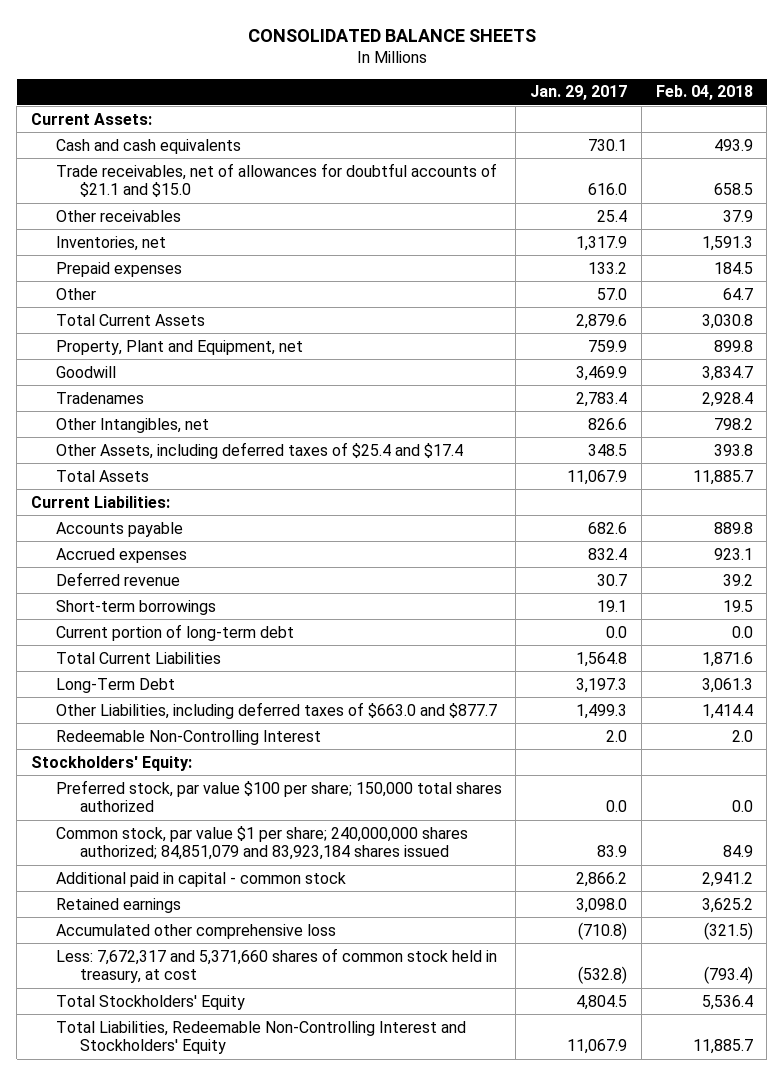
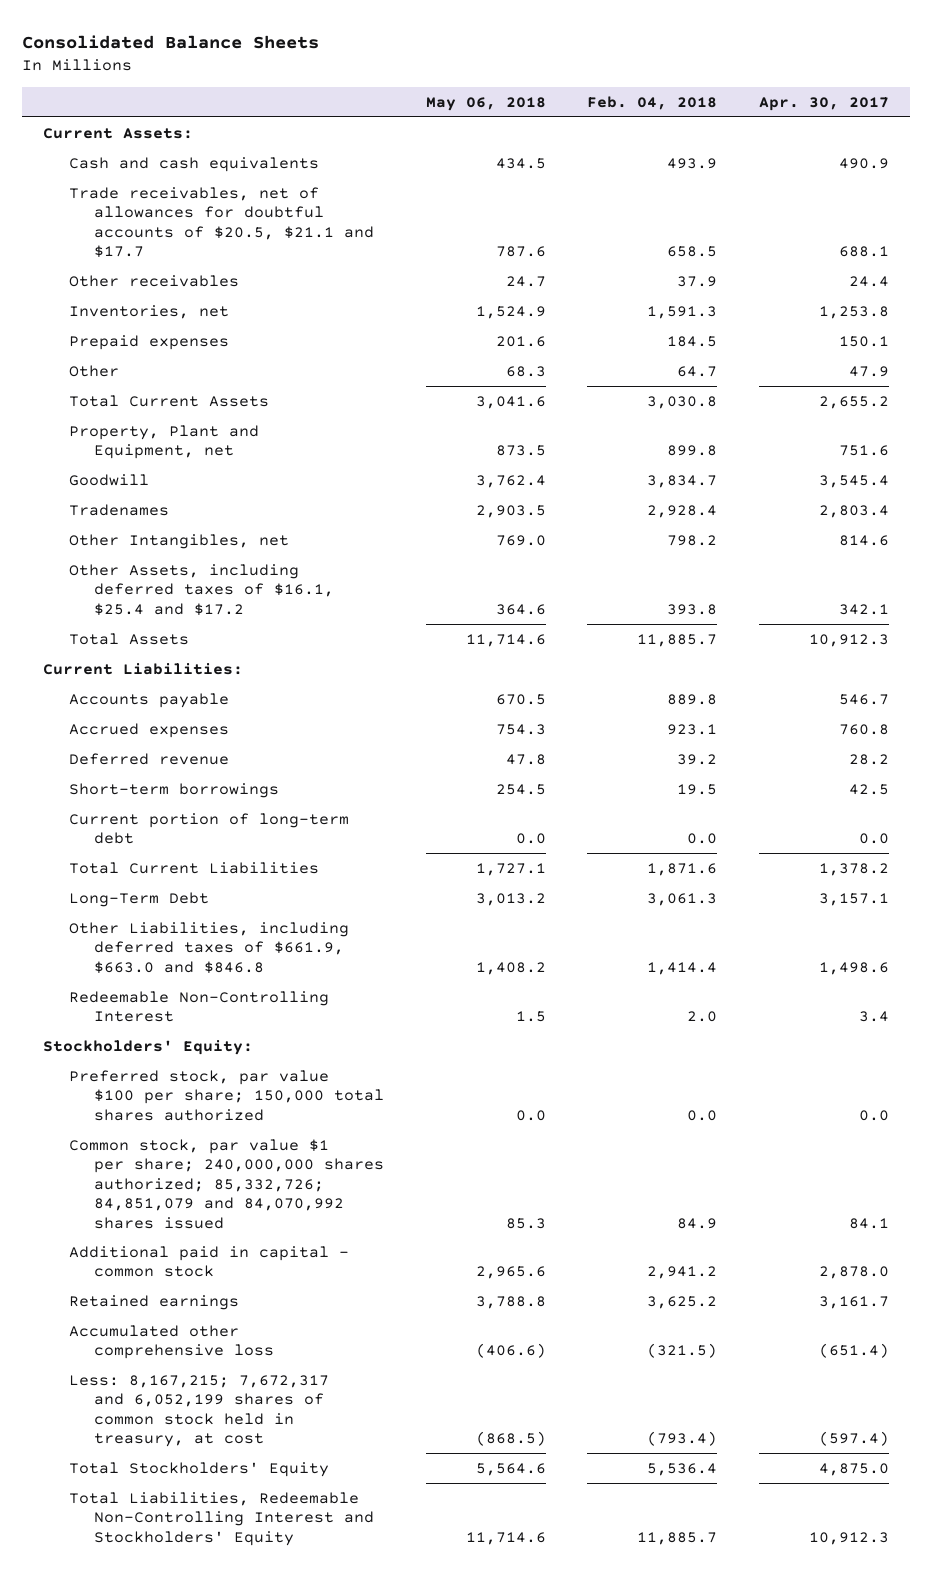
- CONSOLIDATED BALANCE SHEETS
+ Consolidated Balance Sheets
- | Jan. 29, 2017 | Feb. 04, 2018
+ | May 06, 2018 | Feb. 04, 2018 | Apr. 30, 2017
- Trade receivables, net of allowances for doubtful accounts of $21.1 and $15.0 | 616.0 | 658.5
+ Trade receivables, net of allowances for doubtful accounts of $20.5, $21.1 and $17.7 | 787.6 | 658.5 | 688.1
- Other Assets, including deferred taxes of $25.4 and $17.4 | 348.5 | 393.8
+ Other Assets, including deferred taxes of $16.1, $25.4 and $17.2 | 364.6 | 393.8 | 342.1
- Other Liabilities, including deferred taxes of $663.0 and $877.7 | 1,499.3 | 1,414.4
+ Other Liabilities, including deferred taxes of $661.9, $663.0 and $846.8 | 1,408.2 | 1,414.4 | 1,498.6
- Common stock, par value $1 per share; 240,000,000 shares authorized; 84,851,079 and 83,923,184 shares issued | 83.9 | 84.9
+ Common stock, par value $1 per share; 240,000,000 shares authorized; 85,332,726; 84,851,079 and 84,070,992 shares issued | 85.3 | 84.9 | 84.1
- Less: 7,672,317 and 5,371,660 shares of common stock held in treasury, at cost | (532.8) | (793.4)
+ Less: 8,167,215; 7,672,317 and 6,052,199 shares of common stock held in treasury, at cost | (868.5) | (793.4) | (597.4)

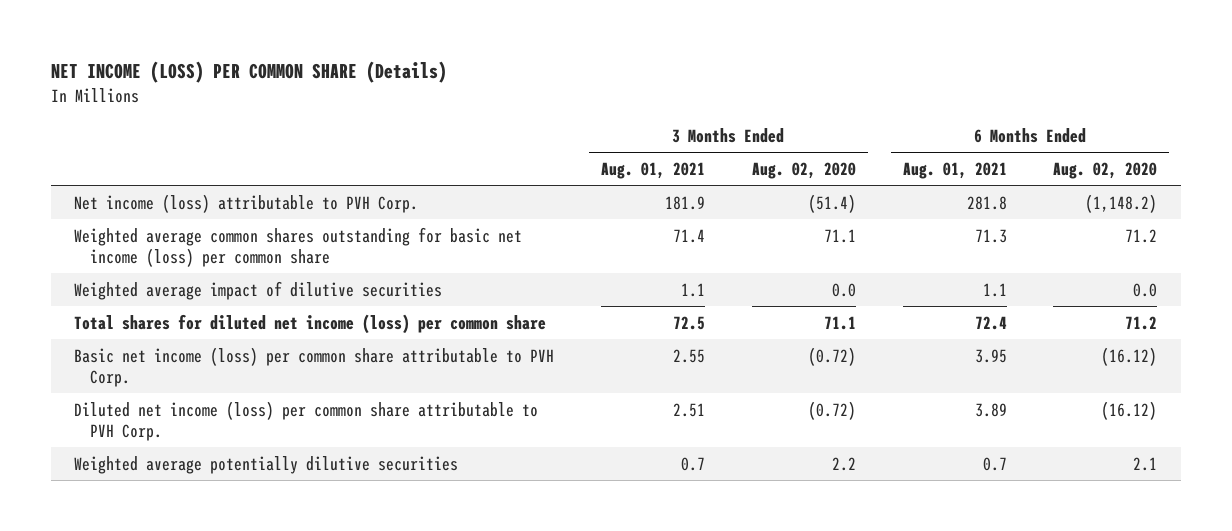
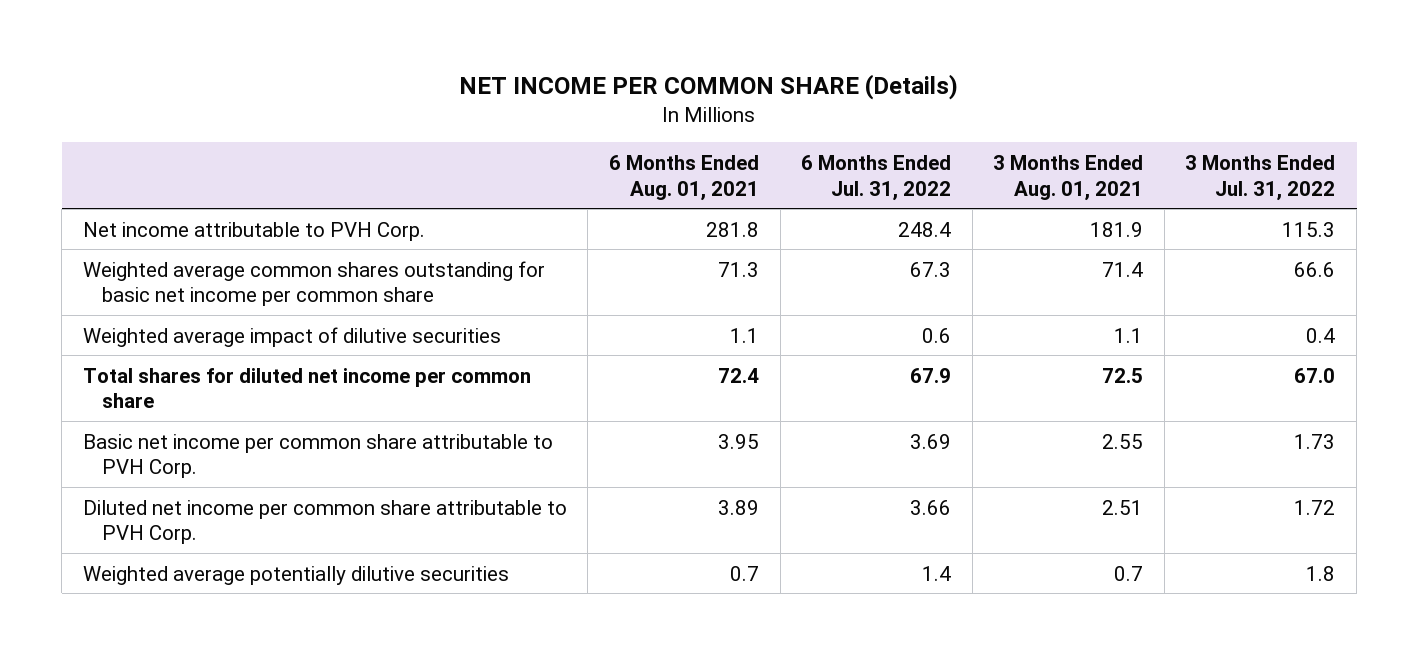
- NET INCOME (LOSS) PER COMMON SHARE (Details)
+ NET INCOME PER COMMON SHARE (Details)
- | 3 Months Ended Aug. 01, 2021 | 3 Months Ended Aug. 02, 2020 | 6 Months Ended Aug. 01, 2021 | 6 Months Ended Aug. 02, 2020
+ | 6 Months Ended Aug. 01, 2021 | 6 Months Ended Jul. 31, 2022 | 3 Months Ended Aug. 01, 2021 | 3 Months Ended Jul. 31, 2022
- Net income (loss) attributable to PVH Corp. | 181.9 | (51.4) | 281.8 | (1,148.2)
- Weighted average common shares outstanding for basic net income (loss) per common share | 71.4 | 71.1 | 71.3 | 71.2
+ Net income attributable to PVH Corp. | 281.8 | 248.4 | 181.9 | 115.3
+ Weighted average common shares outstanding for basic net income per common share | 71.3 | 67.3 | 71.4 | 66.6
- Total shares for diluted net income (loss) per common share | 72.5 | 71.1 | 72.4 | 71.2
- Basic net income (loss) per common share attributable to PVH Corp. | 2.55 | (0.72) | 3.95 | (16.12)
- Diluted net income (loss) per common share attributable to PVH Corp. | 2.51 | (0.72) | 3.89 | (16.12)
+ Total shares for diluted net income per common share | 72.4 | 67.9 | 72.5 | 67.0
+ Basic net income per common share attributable to PVH Corp. | 3.95 | 3.69 | 2.55 | 1.73
+ Diluted net income per common share attributable to PVH Corp. | 3.89 | 3.66 | 2.51 | 1.72

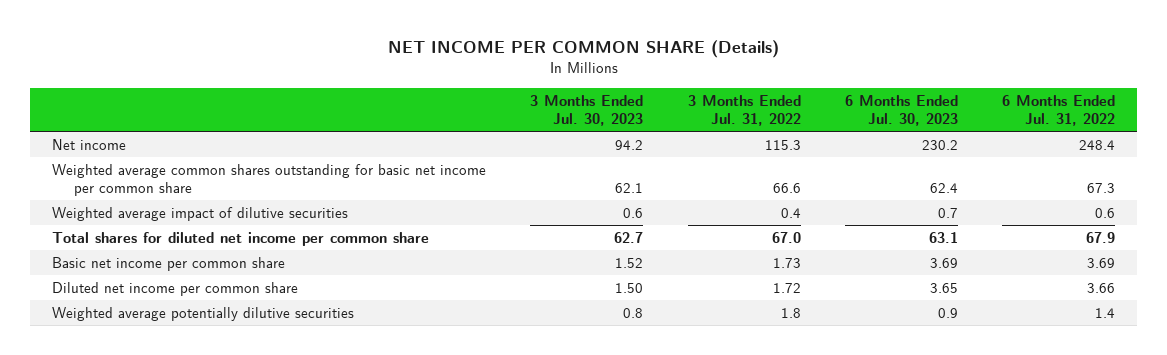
- | 6 Months Ended Aug. 01, 2021 | 6 Months Ended Jul. 31, 2022 | 3 Months Ended Aug. 01, 2021 | 3 Months Ended Jul. 31, 2022
+ | 3 Months Ended Jul. 30, 2023 | 3 Months Ended Jul. 31, 2022 | 6 Months Ended Jul. 30, 2023 | 6 Months Ended Jul. 31, 2022
- Net income attributable to PVH Corp. | 281.8 | 248.4 | 181.9 | 115.3
+ Net income | 94.2 | 115.3 | 230.2 | 248.4
- Basic net income per common share attributable to PVH Corp. | 3.95 | 3.69 | 2.55 | 1.73
- Diluted net income per common share attributable to PVH Corp. | 3.89 | 3.66 | 2.51 | 1.72
+ Basic net income per common share | 1.52 | 1.73 | 3.69 | 3.69
+ Diluted net income per common share | 1.50 | 1.72 | 3.65 | 3.66

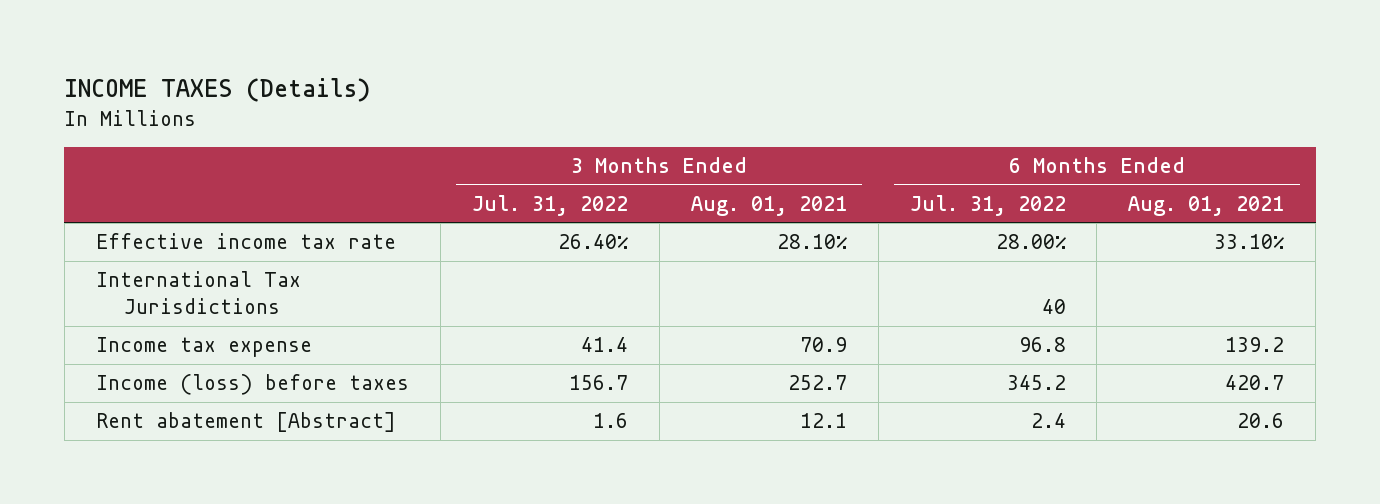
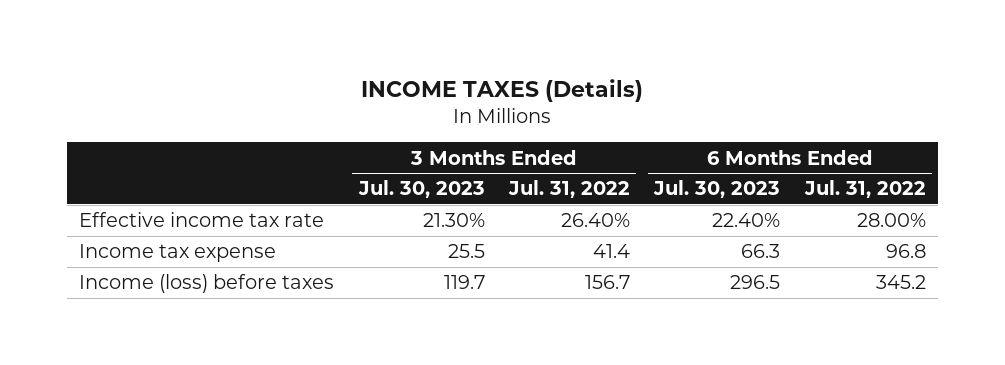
- | 3 Months Ended Jul. 31, 2022 | 3 Months Ended Aug. 01, 2021 | 6 Months Ended Jul. 31, 2022 | 6 Months Ended Aug. 01, 2021
+ | 3 Months Ended Jul. 30, 2023 | 3 Months Ended Jul. 31, 2022 | 6 Months Ended Jul. 30, 2023 | 6 Months Ended Jul. 31, 2022
- International Tax Jurisdictions | | | 40 |
- Rent abatement [Abstract] | 1.6 | 12.1 | 2.4 | 20.6

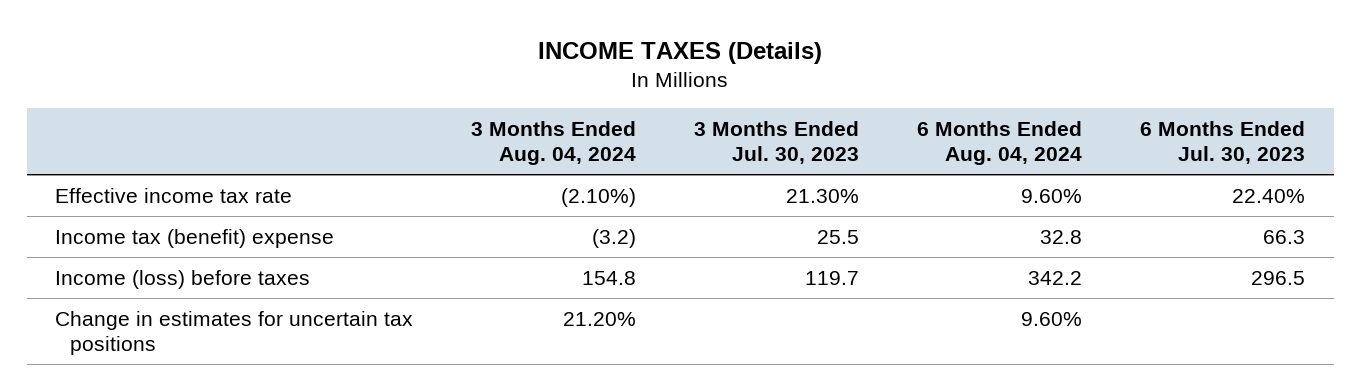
- | 3 Months Ended Jul. 30, 2023 | 3 Months Ended Jul. 31, 2022 | 6 Months Ended Jul. 30, 2023 | 6 Months Ended Jul. 31, 2022
+ | 3 Months Ended Aug. 04, 2024 | 3 Months Ended Jul. 30, 2023 | 6 Months Ended Aug. 04, 2024 | 6 Months Ended Jul. 30, 2023
- Income tax expense | 25.5 | 41.4 | 66.3 | 96.8
+ Income tax (benefit) expense | (3.2) | 25.5 | 32.8 | 66.3
+ Change in estimates for uncertain tax positions | 21.20% | | 9.60% |

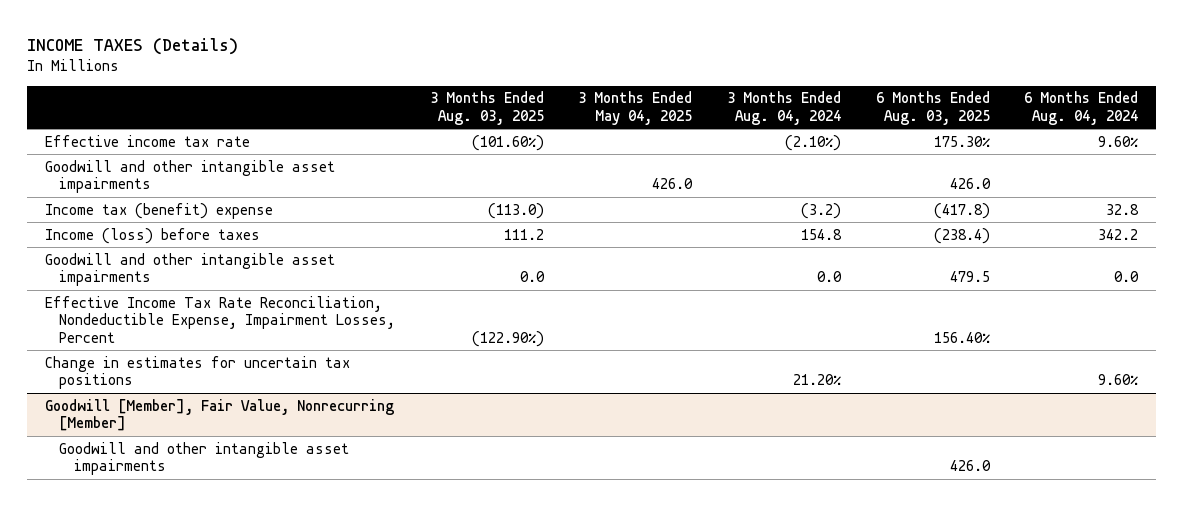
- | 3 Months Ended Aug. 04, 2024 | 3 Months Ended Jul. 30, 2023 | 6 Months Ended Aug. 04, 2024 | 6 Months Ended Jul. 30, 2023
+ | 3 Months Ended Aug. 03, 2025 | 3 Months Ended May 04, 2025 | 3 Months Ended Aug. 04, 2024 | 6 Months Ended Aug. 03, 2025 | 6 Months Ended Aug. 04, 2024
+ Goodwill and other intangible asset impairments | | 426.0 | | 426.0 |
+ Goodwill and other intangible asset impairments | 0.0 | | 0.0 | 479.5 | 0.0
+ Effective Income Tax Rate Reconciliation, Nondeductible Expense, Impairment Losses, Percent | (122.90%) | | | 156.40% |
+ Goodwill [Member], Fair Value, Nonrecurring [Member]
+ Goodwill and other intangible asset impairments | | | | 426.0 |

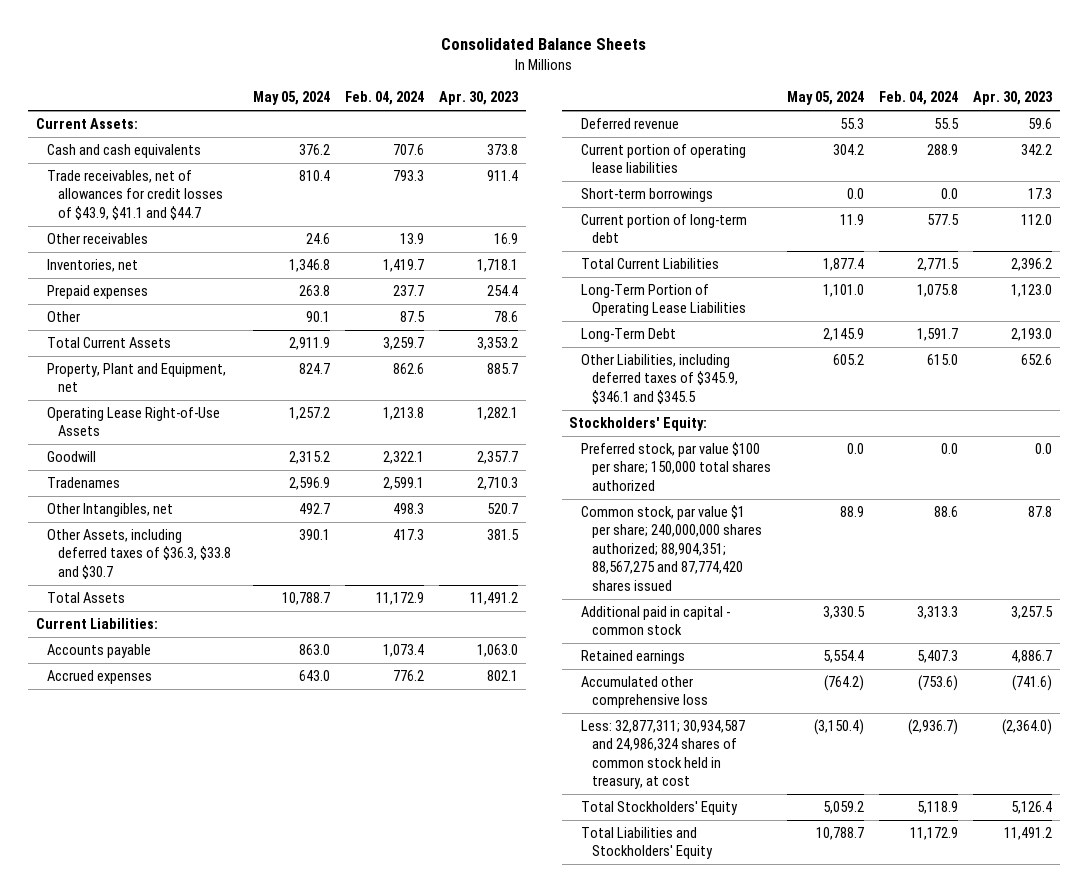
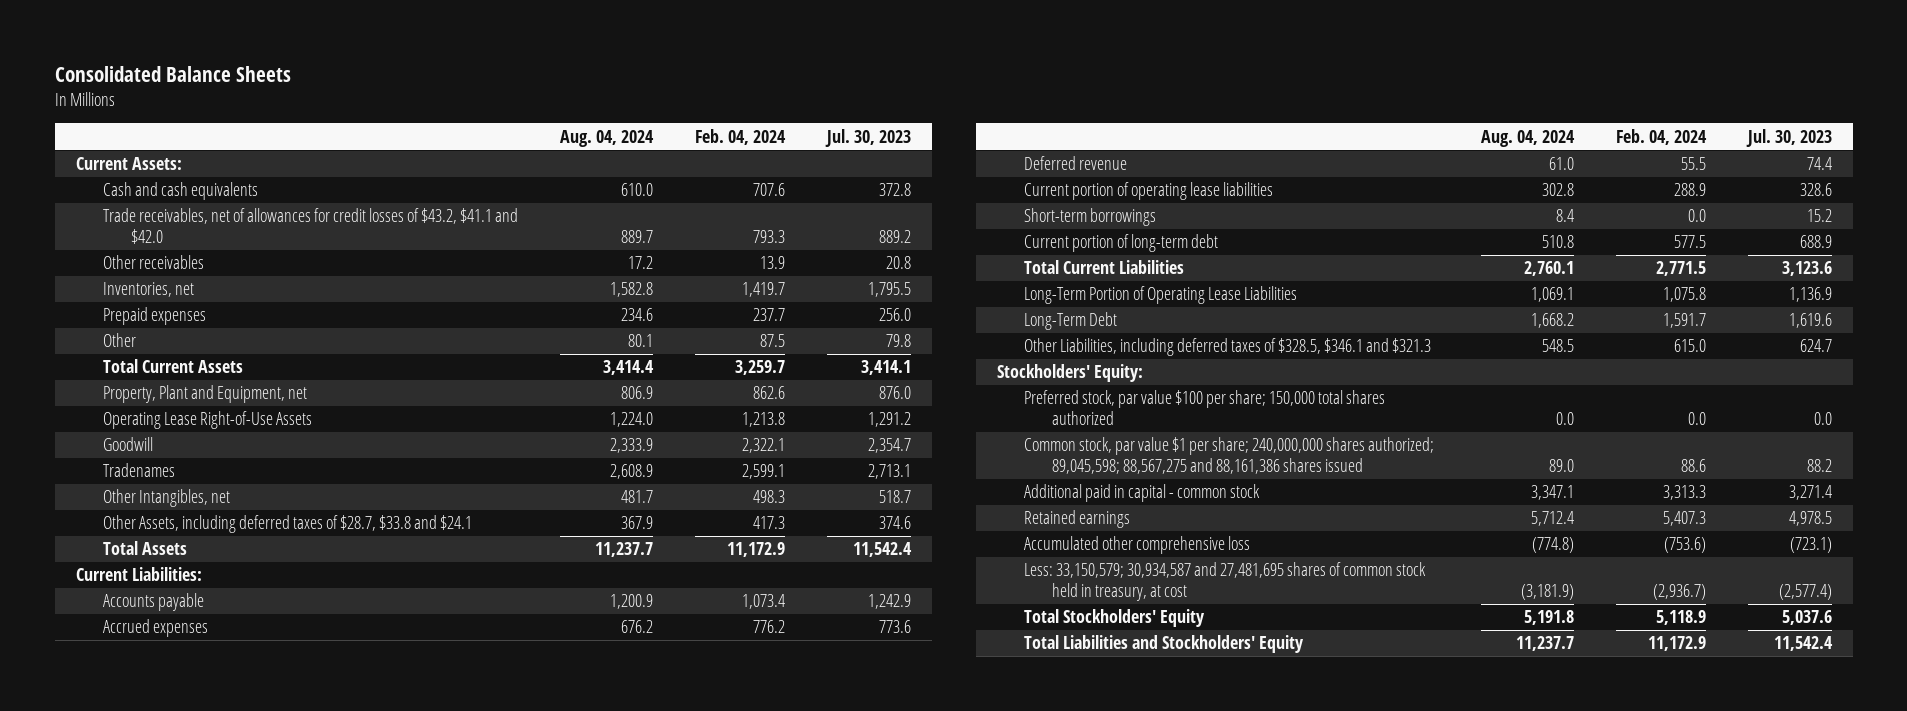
- | May 05, 2024 | Feb. 04, 2024 | Apr. 30, 2023
+ | Aug. 04, 2024 | Feb. 04, 2024 | Jul. 30, 2023
- Trade receivables, net of allowances for credit losses of $43.9, $41.1 and $44.7 | 810.4 | 793.3 | 911.4
+ Trade receivables, net of allowances for credit losses of $43.2, $41.1 and $42.0 | 889.7 | 793.3 | 889.2
- Other Assets, including deferred taxes of $36.3, $33.8 and $30.7 | 390.1 | 417.3 | 381.5
+ Other Assets, including deferred taxes of $28.7, $33.8 and $24.1 | 367.9 | 417.3 | 374.6
- Other Liabilities, including deferred taxes of $345.9, $346.1 and $345.5 | 605.2 | 615.0 | 652.6
+ Other Liabilities, including deferred taxes of $328.5, $346.1 and $321.3 | 548.5 | 615.0 | 624.7
- Common stock, par value $1 per share; 240,000,000 shares authorized; 88,904,351; 88,567,275 and 87,774,420 shares issued | 88.9 | 88.6 | 87.8
+ Common stock, par value $1 per share; 240,000,000 shares authorized; 89,045,598; 88,567,275 and 88,161,386 shares issued | 89.0 | 88.6 | 88.2
- Less: 32,877,311; 30,934,587 and 24,986,324 shares of common stock held in treasury, at cost | (3,150.4) | (2,936.7) | (2,364.0)
+ Less: 33,150,579; 30,934,587 and 27,481,695 shares of common stock held in treasury, at cost | (3,181.9) | (2,936.7) | (2,577.4)

